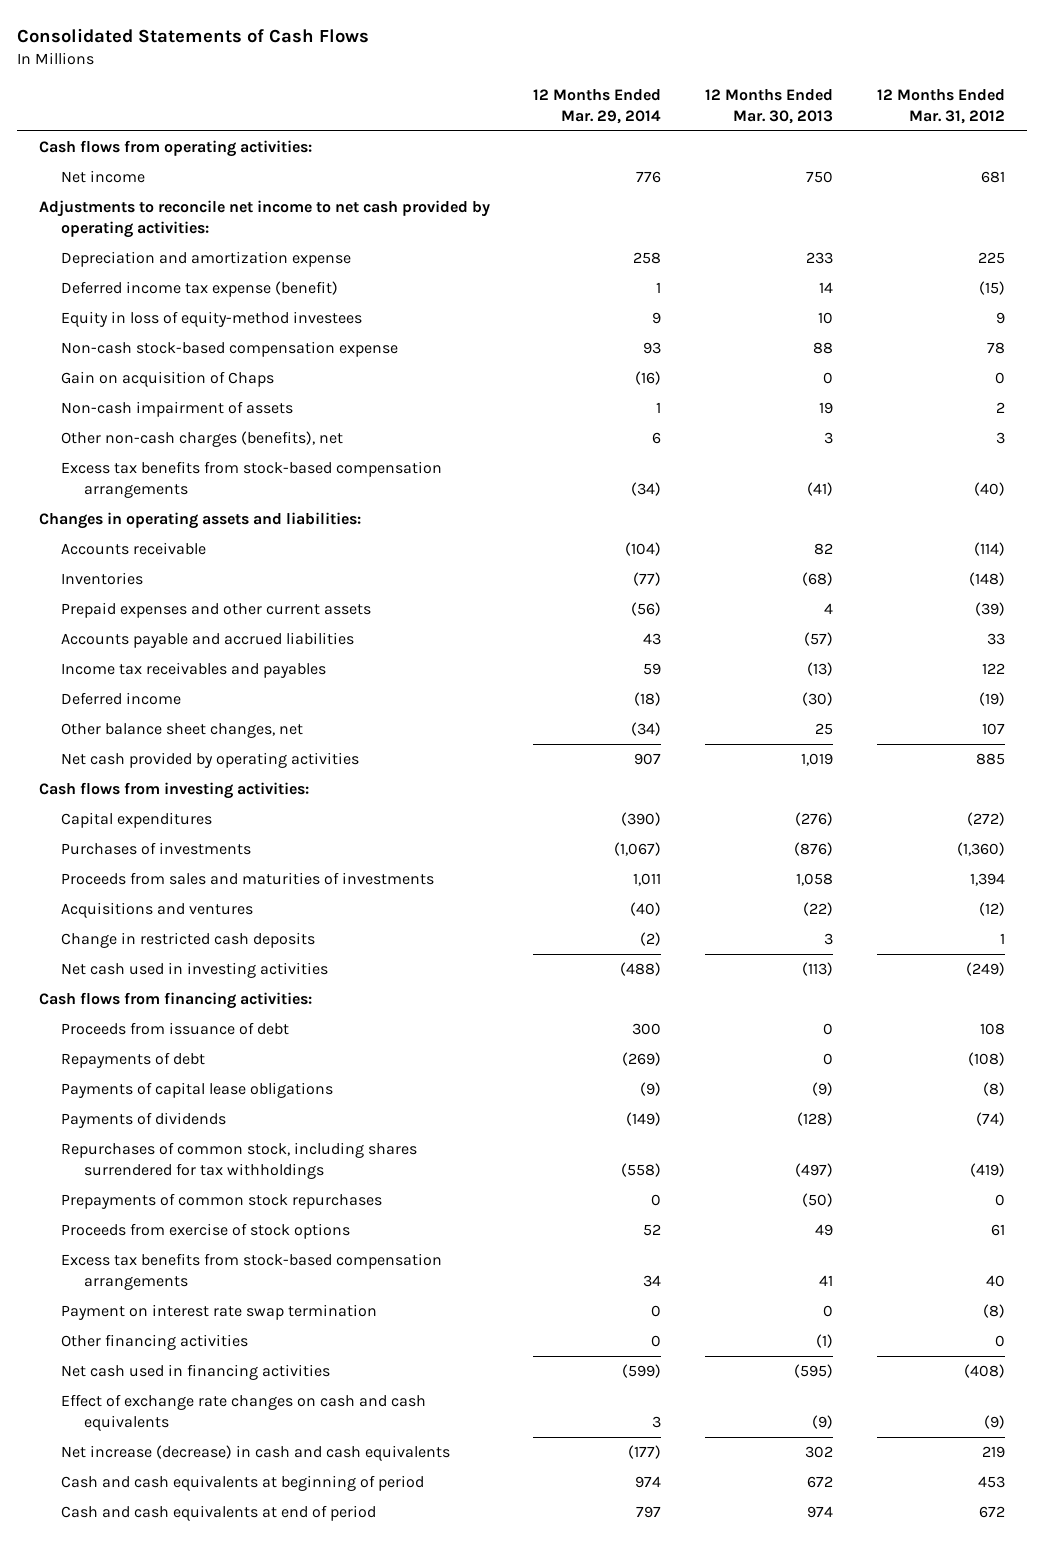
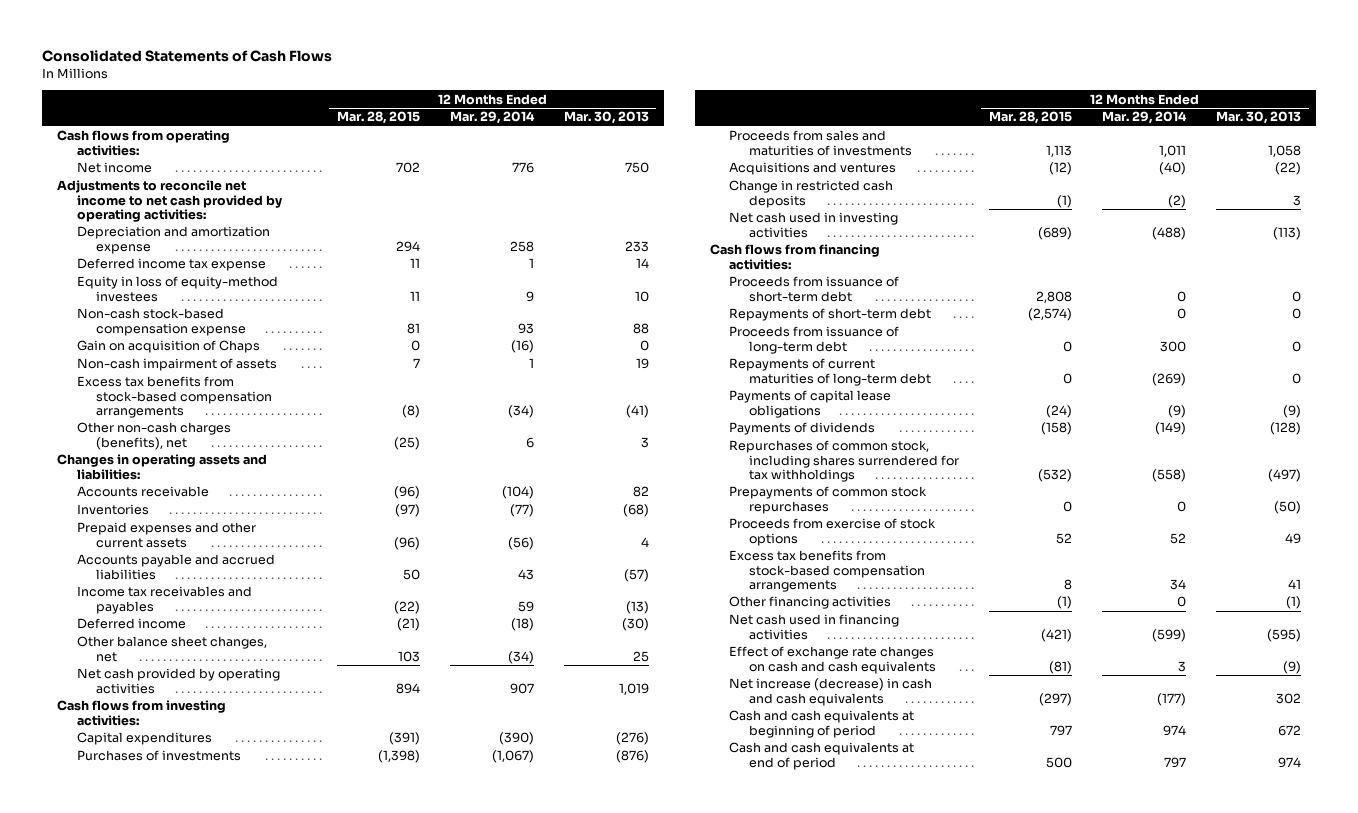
- | 12 Months Ended Mar. 29, 2014 | 12 Months Ended Mar. 30, 2013 | 12 Months Ended Mar. 31, 2012
+ | 12 Months Ended Mar. 28, 2015 | 12 Months Ended Mar. 29, 2014 | 12 Months Ended Mar. 30, 2013
- Deferred income tax expense (benefit) | 1 | 14 | (15)
+ Deferred income tax expense | 11 | 1 | 14
moved down: Other non-cash charges (benefits), net | (25) | 6 | 3
- Proceeds from issuance of debt | 300 | 0 | 108
- Repayments of debt | (269) | 0 | (108)
+ Proceeds from issuance of short-term debt | 2,808 | 0 | 0
+ Repayments of short-term debt | (2,574) | 0 | 0
+ Proceeds from issuance of long-term debt | 0 | 300 | 0
+ Repayments of current maturities of long-term debt | 0 | (269) | 0
- Payment on interest rate swap termination | 0 | 0 | (8)

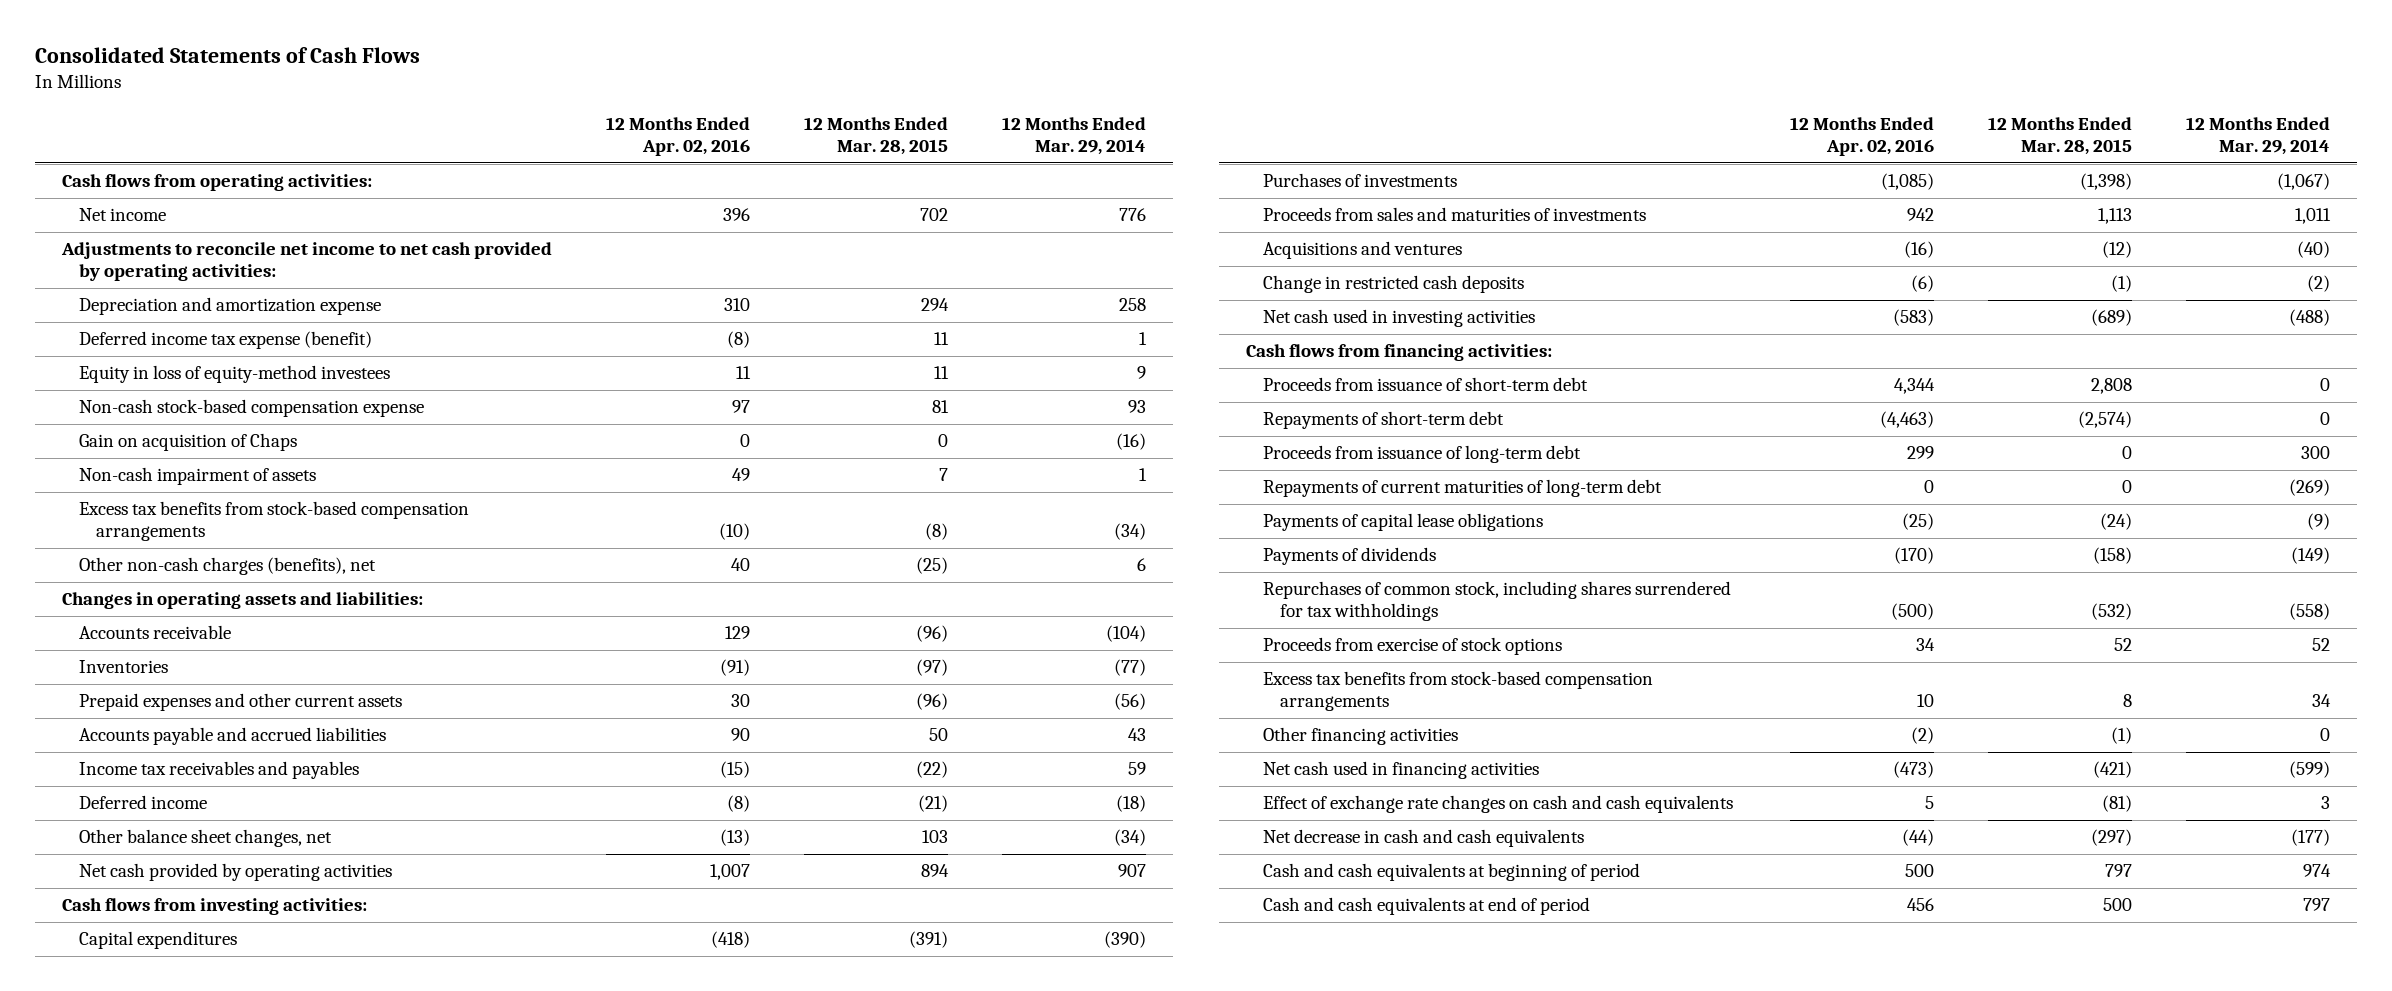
- | 12 Months Ended Mar. 28, 2015 | 12 Months Ended Mar. 29, 2014 | 12 Months Ended Mar. 30, 2013
+ | 12 Months Ended Apr. 02, 2016 | 12 Months Ended Mar. 28, 2015 | 12 Months Ended Mar. 29, 2014
- Deferred income tax expense | 11 | 1 | 14
+ Deferred income tax expense (benefit) | (8) | 11 | 1
- Prepayments of common stock repurchases | 0 | 0 | (50)
- Net increase (decrease) in cash and cash equivalents | (297) | (177) | 302
+ Net decrease in cash and cash equivalents | (44) | (297) | (177)

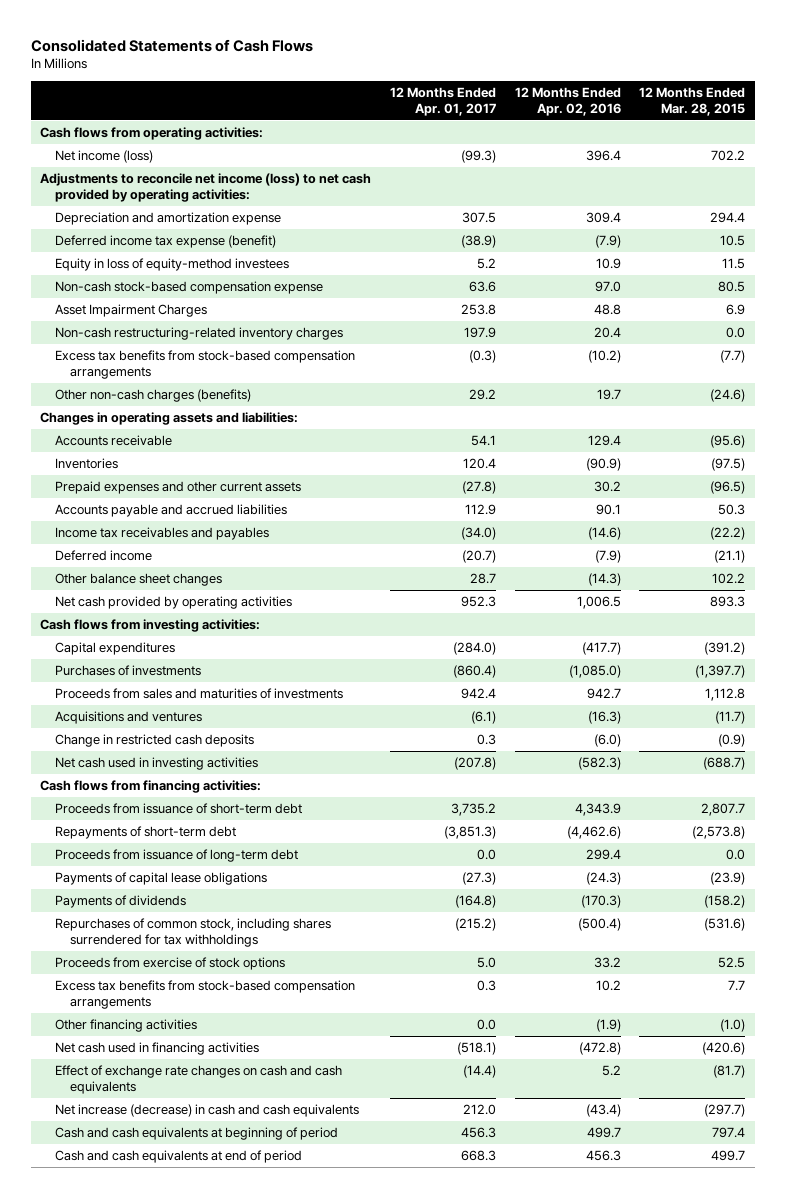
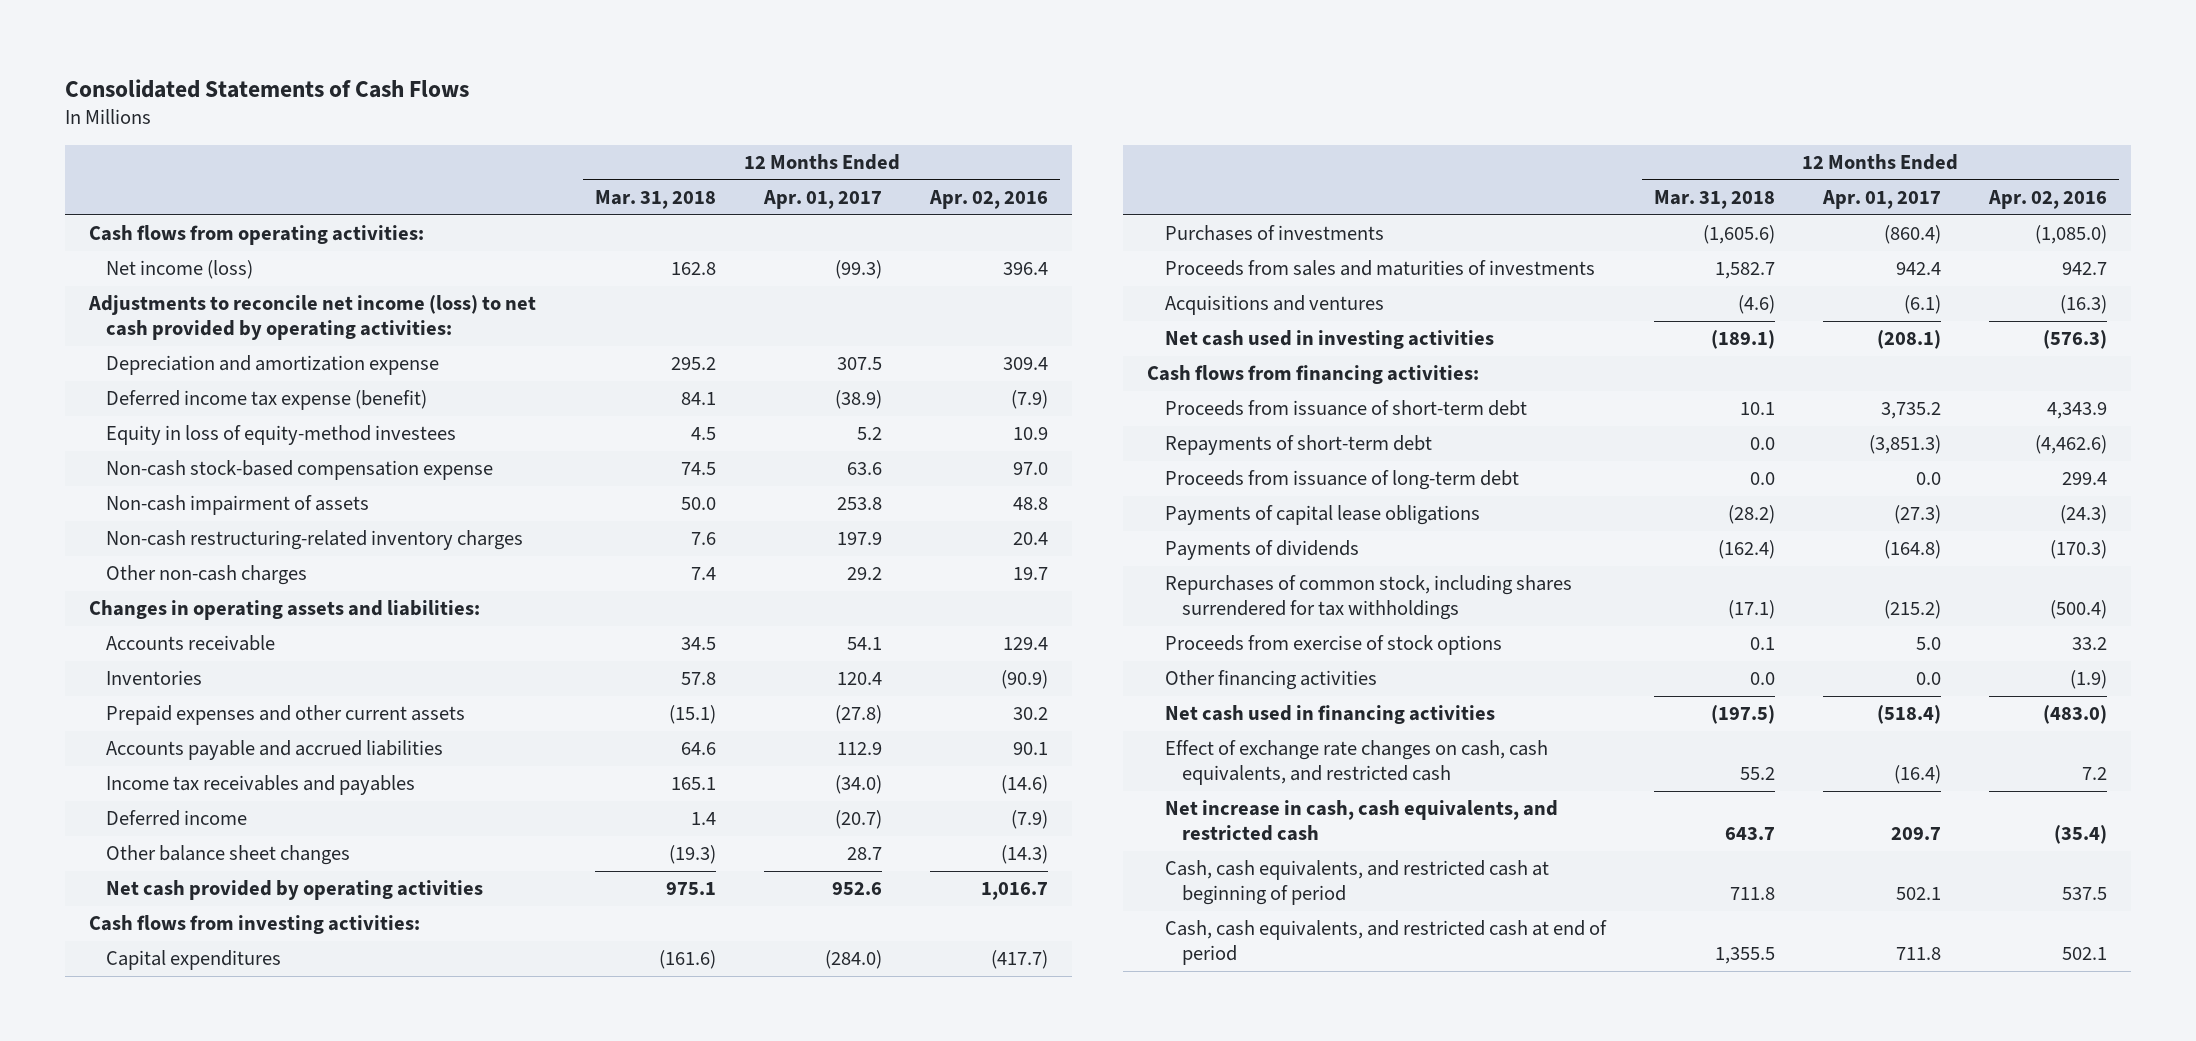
- | 12 Months Ended Apr. 01, 2017 | 12 Months Ended Apr. 02, 2016 | 12 Months Ended Mar. 28, 2015
+ | 12 Months Ended Mar. 31, 2018 | 12 Months Ended Apr. 01, 2017 | 12 Months Ended Apr. 02, 2016
- Asset Impairment Charges | 253.8 | 48.8 | 6.9
+ Non-cash impairment of assets | 50.0 | 253.8 | 48.8
- Excess tax benefits from stock-based compensation arrangements | (0.3) | (10.2) | (7.7)
- Other non-cash charges (benefits) | 29.2 | 19.7 | (24.6)
+ Other non-cash charges | 7.4 | 29.2 | 19.7
- Net cash provided by operating activities | 952.3 | 1,006.5 | 893.3
+ Net cash provided by operating activities | 975.1 | 952.6 | 1,016.7
- Change in restricted cash deposits | 0.3 | (6.0) | (0.9)
- Net cash used in investing activities | (207.8) | (582.3) | (688.7)
+ Net cash used in investing activities | (189.1) | (208.1) | (576.3)
- Excess tax benefits from stock-based compensation arrangements | 0.3 | 10.2 | 7.7
- Net cash used in financing activities | (518.1) | (472.8) | (420.6)
- Effect of exchange rate changes on cash and cash equivalents | (14.4) | 5.2 | (81.7)
- Net increase (decrease) in cash and cash equivalents | 212.0 | (43.4) | (297.7)
- Cash and cash equivalents at beginning of period | 456.3 | 499.7 | 797.4
- Cash and cash equivalents at end of period | 668.3 | 456.3 | 499.7
+ Net cash used in financing activities | (197.5) | (518.4) | (483.0)
+ Effect of exchange rate changes on cash, cash equivalents, and restricted cash | 55.2 | (16.4) | 7.2
+ Net increase in cash, cash equivalents, and restricted cash | 643.7 | 209.7 | (35.4)
+ Cash, cash equivalents, and restricted cash at beginning of period | 711.8 | 502.1 | 537.5
+ Cash, cash equivalents, and restricted cash at end of period | 1,355.5 | 711.8 | 502.1

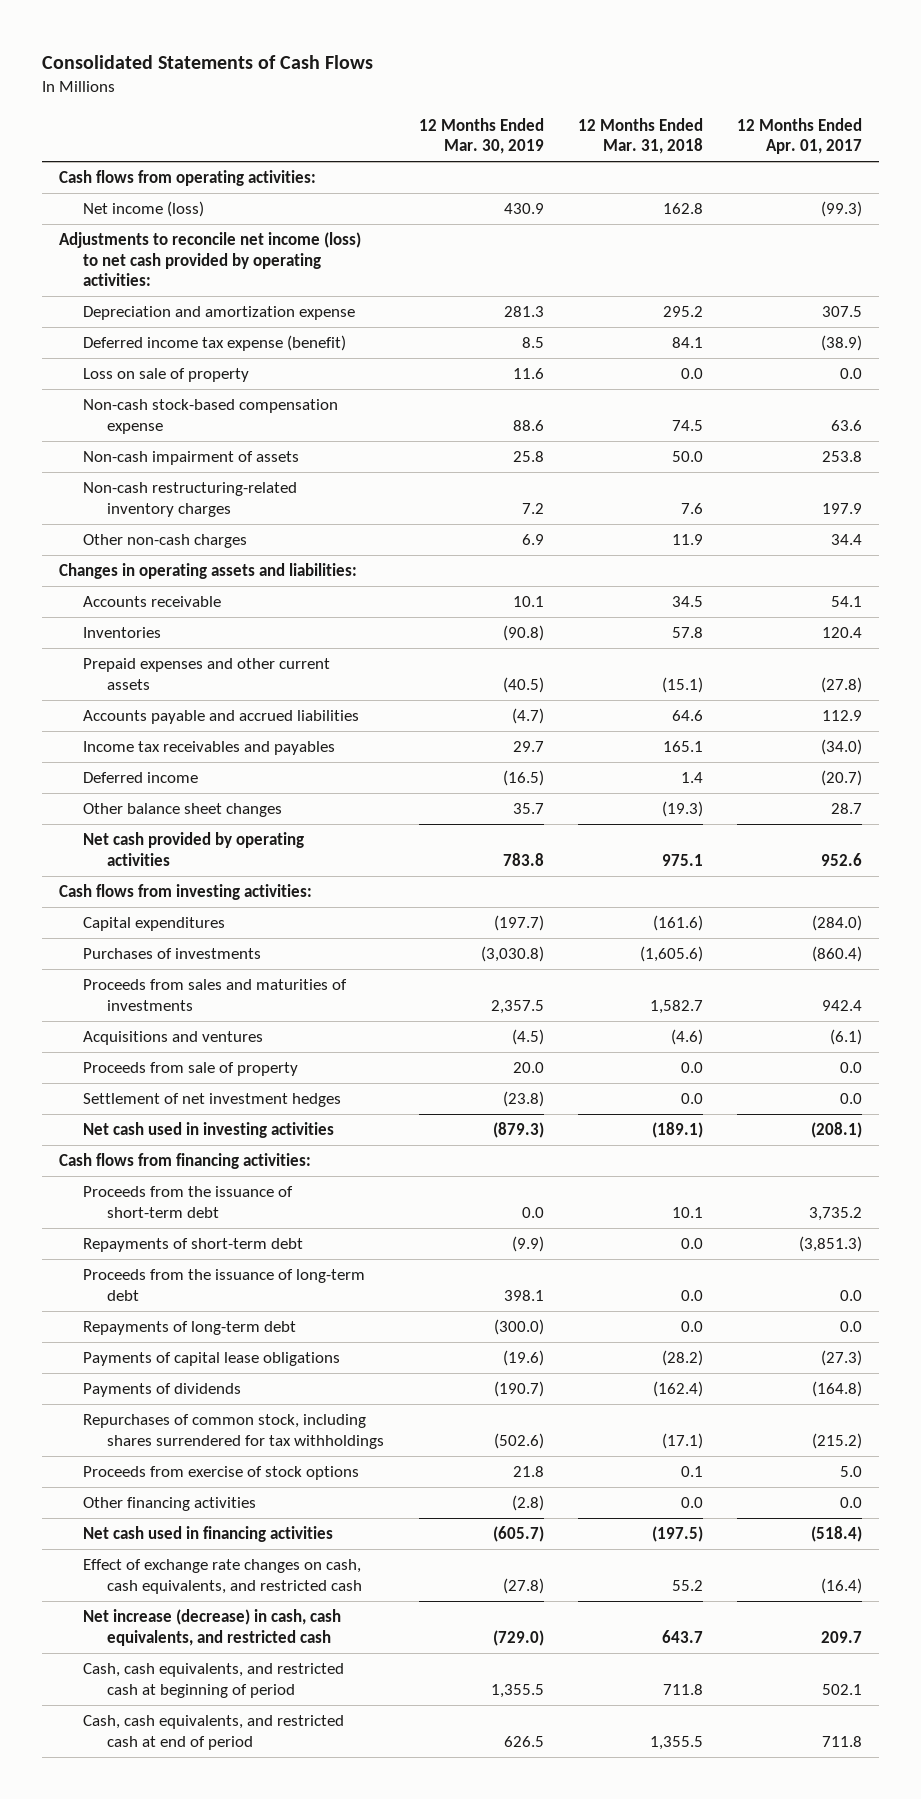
- | 12 Months Ended Mar. 31, 2018 | 12 Months Ended Apr. 01, 2017 | 12 Months Ended Apr. 02, 2016
+ | 12 Months Ended Mar. 30, 2019 | 12 Months Ended Mar. 31, 2018 | 12 Months Ended Apr. 01, 2017
- Equity in loss of equity-method investees | 4.5 | 5.2 | 10.9
+ Loss on sale of property | 11.6 | 0.0 | 0.0
- Other non-cash charges | 7.4 | 29.2 | 19.7
+ Other non-cash charges | 6.9 | 11.9 | 34.4
+ Proceeds from sale of property | 20.0 | 0.0 | 0.0
+ Settlement of net investment hedges | (23.8) | 0.0 | 0.0
- Proceeds from issuance of short-term debt | 10.1 | 3,735.2 | 4,343.9
+ Proceeds from the issuance of short-term debt | 0.0 | 10.1 | 3,735.2
- Proceeds from issuance of long-term debt | 0.0 | 0.0 | 299.4
+ Proceeds from the issuance of long-term debt | 398.1 | 0.0 | 0.0
+ Repayments of long-term debt | (300.0) | 0.0 | 0.0
- Net increase in cash, cash equivalents, and restricted cash | 643.7 | 209.7 | (35.4)
+ Net increase (decrease) in cash, cash equivalents, and restricted cash | (729.0) | 643.7 | 209.7

